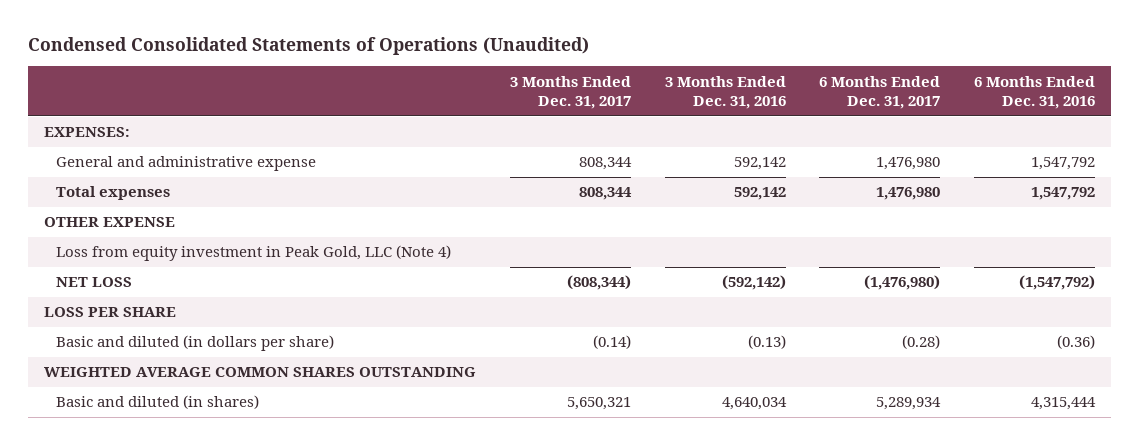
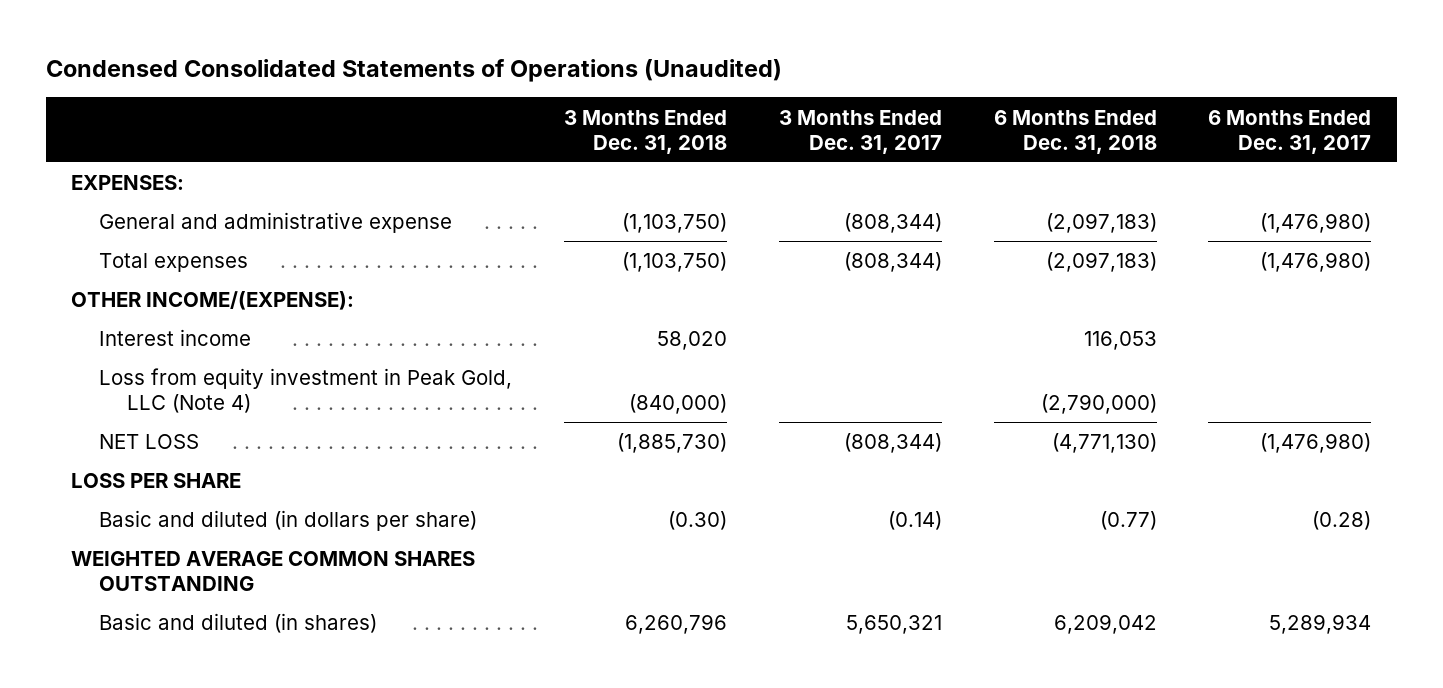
- | 3 Months Ended Dec. 31, 2017 | 3 Months Ended Dec. 31, 2016 | 6 Months Ended Dec. 31, 2017 | 6 Months Ended Dec. 31, 2016
+ | 3 Months Ended Dec. 31, 2018 | 3 Months Ended Dec. 31, 2017 | 6 Months Ended Dec. 31, 2018 | 6 Months Ended Dec. 31, 2017
- General and administrative expense | 808,344 | 592,142 | 1,476,980 | 1,547,792
- Total expenses | 808,344 | 592,142 | 1,476,980 | 1,547,792
- OTHER EXPENSE
+ General and administrative expense | (1,103,750) | (808,344) | (2,097,183) | (1,476,980)
+ Total expenses | (1,103,750) | (808,344) | (2,097,183) | (1,476,980)
+ OTHER INCOME/(EXPENSE):
+ Interest income | 58,020 | | 116,053 |

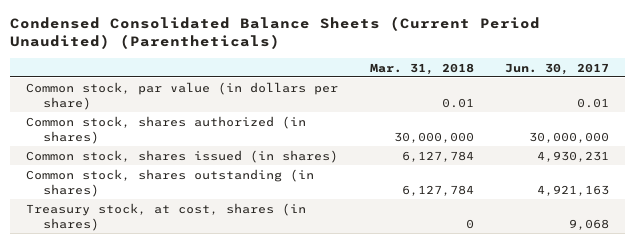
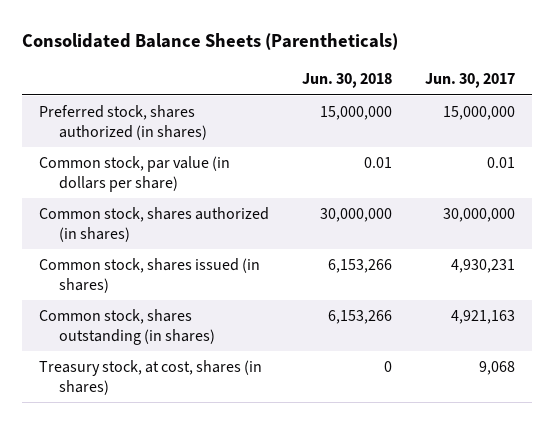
- Condensed Consolidated Balance Sheets (Current Period Unaudited) (Parentheticals)
+ Consolidated Balance Sheets (Parentheticals)
- | Mar. 31, 2018 | Jun. 30, 2017
+ | Jun. 30, 2018 | Jun. 30, 2017
+ Preferred stock, shares authorized (in shares) | 15,000,000 | 15,000,000

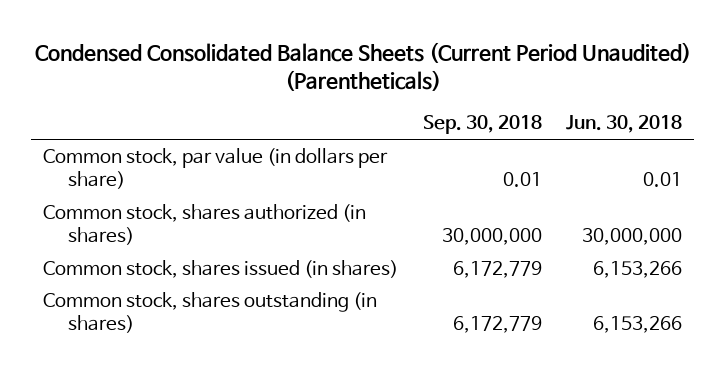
- Consolidated Balance Sheets (Parentheticals)
+ Condensed Consolidated Balance Sheets (Current Period Unaudited) (Parentheticals)
- | Jun. 30, 2018 | Jun. 30, 2017
+ | Sep. 30, 2018 | Jun. 30, 2018
- Preferred stock, shares authorized (in shares) | 15,000,000 | 15,000,000
- Treasury stock, at cost, shares (in shares) | 0 | 9,068

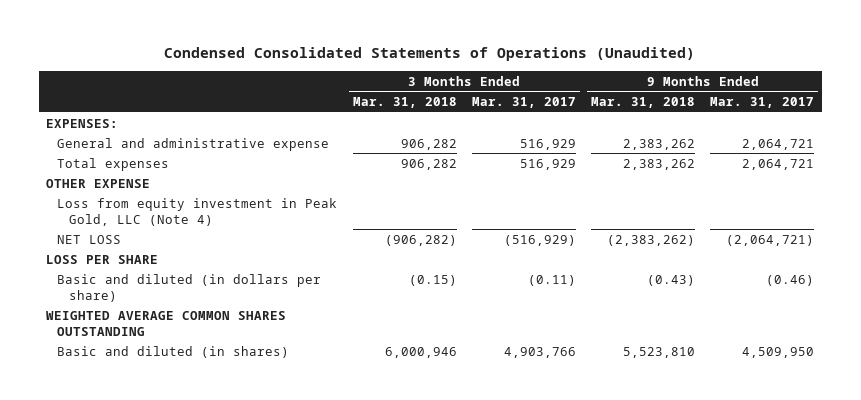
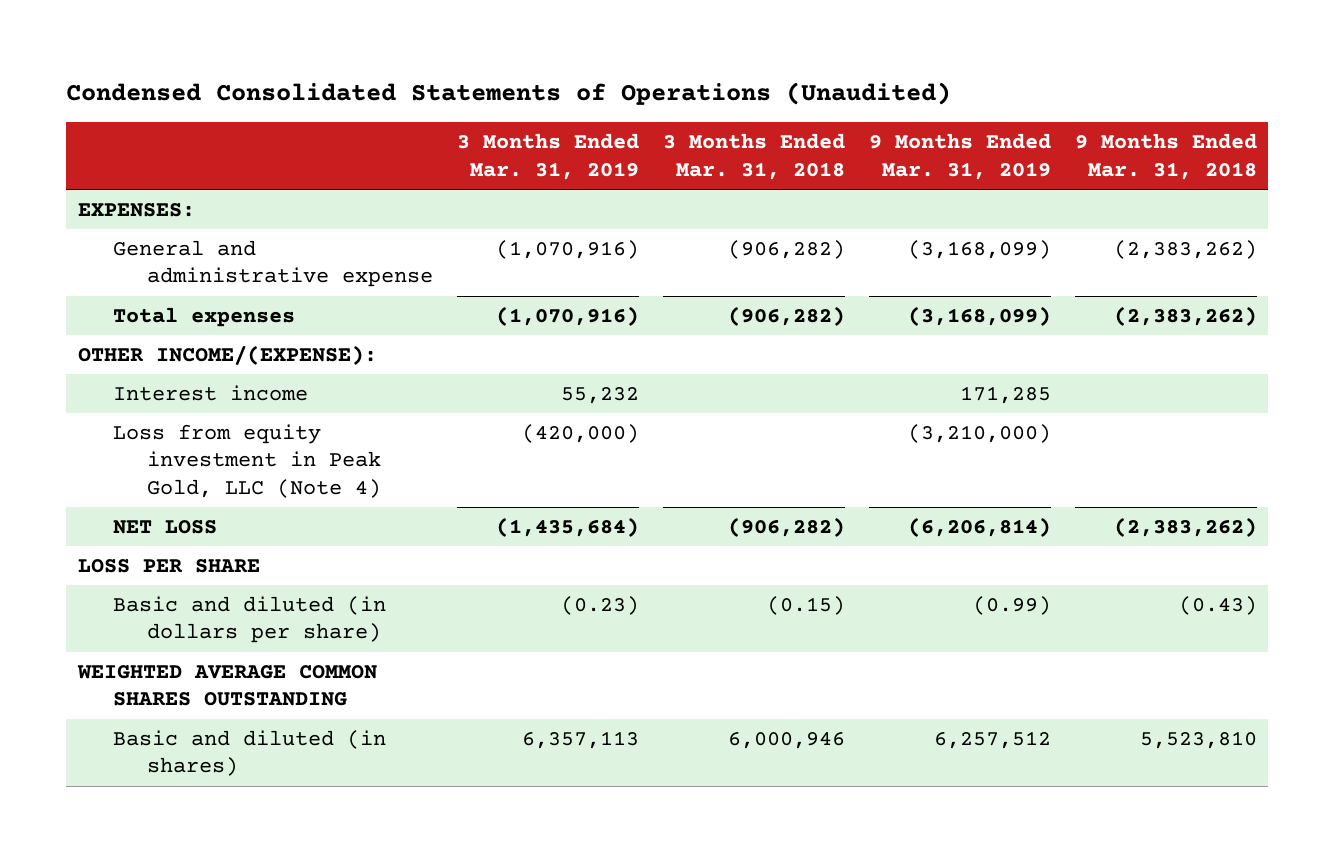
- | 3 Months Ended Mar. 31, 2018 | 3 Months Ended Mar. 31, 2017 | 9 Months Ended Mar. 31, 2018 | 9 Months Ended Mar. 31, 2017
+ | 3 Months Ended Mar. 31, 2019 | 3 Months Ended Mar. 31, 2018 | 9 Months Ended Mar. 31, 2019 | 9 Months Ended Mar. 31, 2018
- General and administrative expense | 906,282 | 516,929 | 2,383,262 | 2,064,721
- Total expenses | 906,282 | 516,929 | 2,383,262 | 2,064,721
- OTHER EXPENSE
+ General and administrative expense | (1,070,916) | (906,282) | (3,168,099) | (2,383,262)
+ Total expenses | (1,070,916) | (906,282) | (3,168,099) | (2,383,262)
+ OTHER INCOME/(EXPENSE):
+ Interest income | 55,232 | | 171,285 |

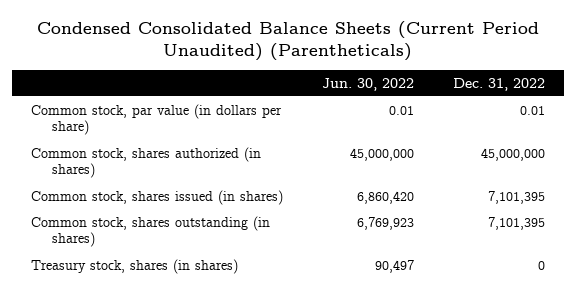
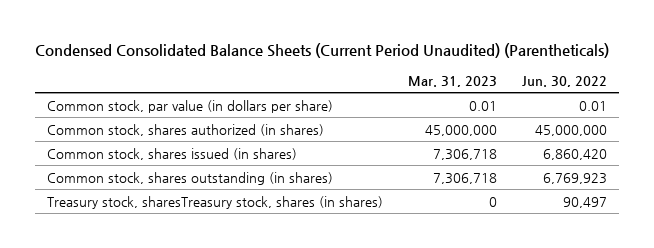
- | Jun. 30, 2022 | Dec. 31, 2022
+ | Mar. 31, 2023 | Jun. 30, 2022
- Treasury stock, shares (in shares) | 90,497 | 0
+ Treasury stock, sharesTreasury stock, shares (in shares) | 0 | 90,497

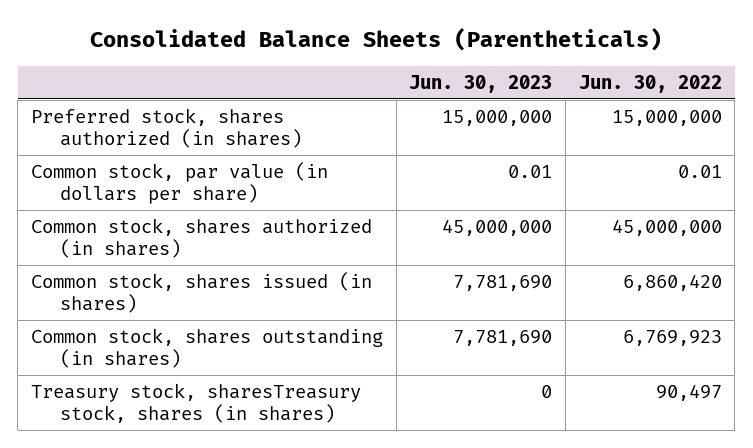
- Condensed Consolidated Balance Sheets (Current Period Unaudited) (Parentheticals)
+ Consolidated Balance Sheets (Parentheticals)
- | Mar. 31, 2023 | Jun. 30, 2022
+ | Jun. 30, 2023 | Jun. 30, 2022
+ Preferred stock, shares authorized (in shares) | 15,000,000 | 15,000,000

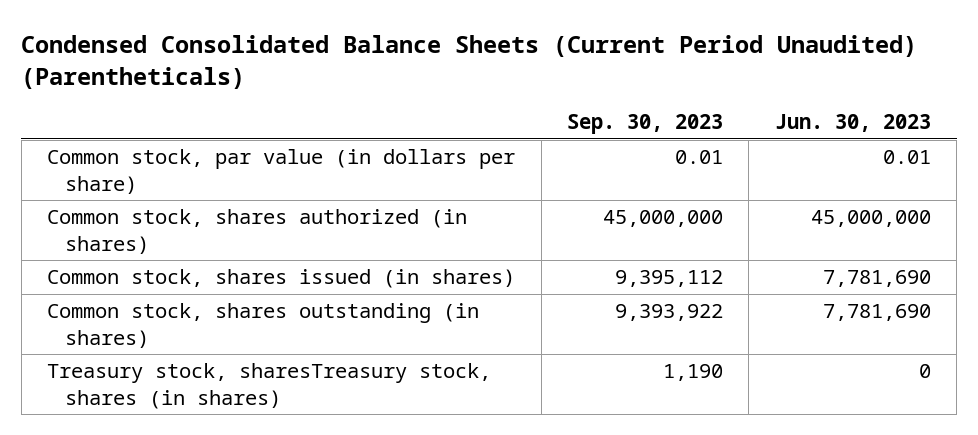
- Consolidated Balance Sheets (Parentheticals)
+ Condensed Consolidated Balance Sheets (Current Period Unaudited) (Parentheticals)
- | Jun. 30, 2023 | Jun. 30, 2022
+ | Sep. 30, 2023 | Jun. 30, 2023
- Preferred stock, shares authorized (in shares) | 15,000,000 | 15,000,000

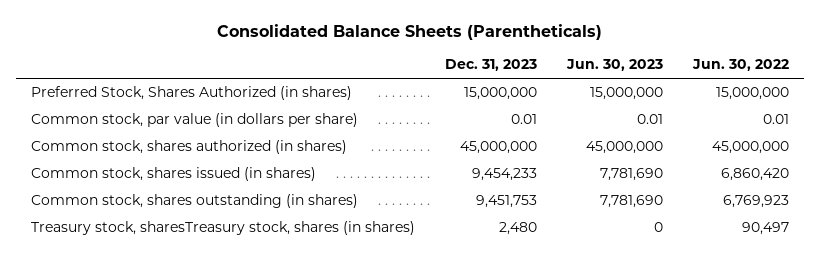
- Condensed Consolidated Balance Sheets (Current Period Unaudited) (Parentheticals)
+ Consolidated Balance Sheets (Parentheticals)
- | Sep. 30, 2023 | Jun. 30, 2023
+ | Dec. 31, 2023 | Jun. 30, 2023 | Jun. 30, 2022
+ Preferred Stock, Shares Authorized (in shares) | 15,000,000 | 15,000,000 | 15,000,000

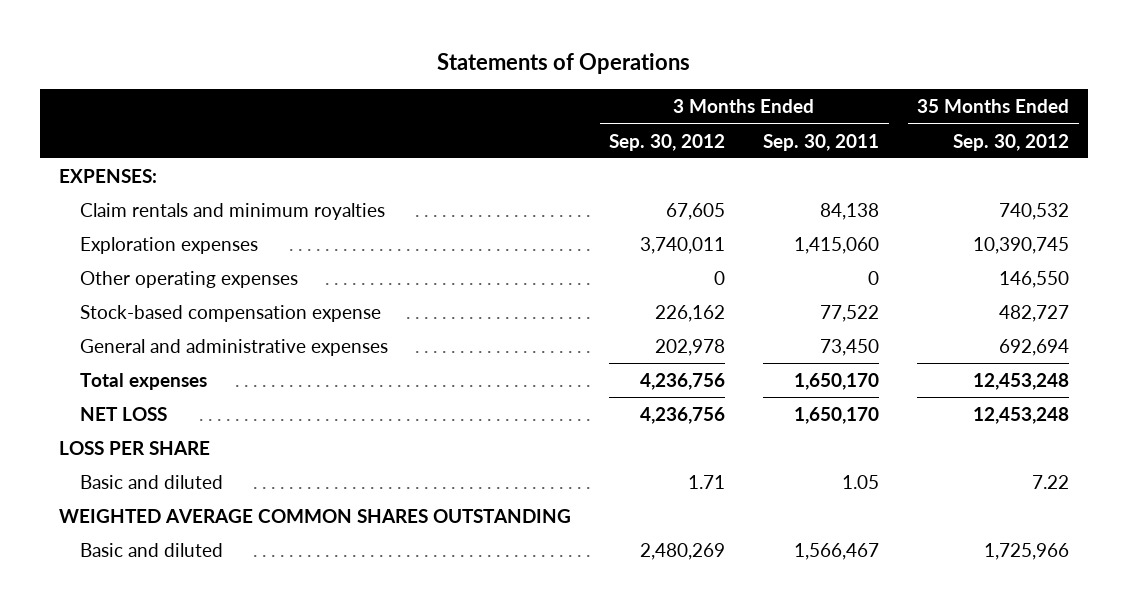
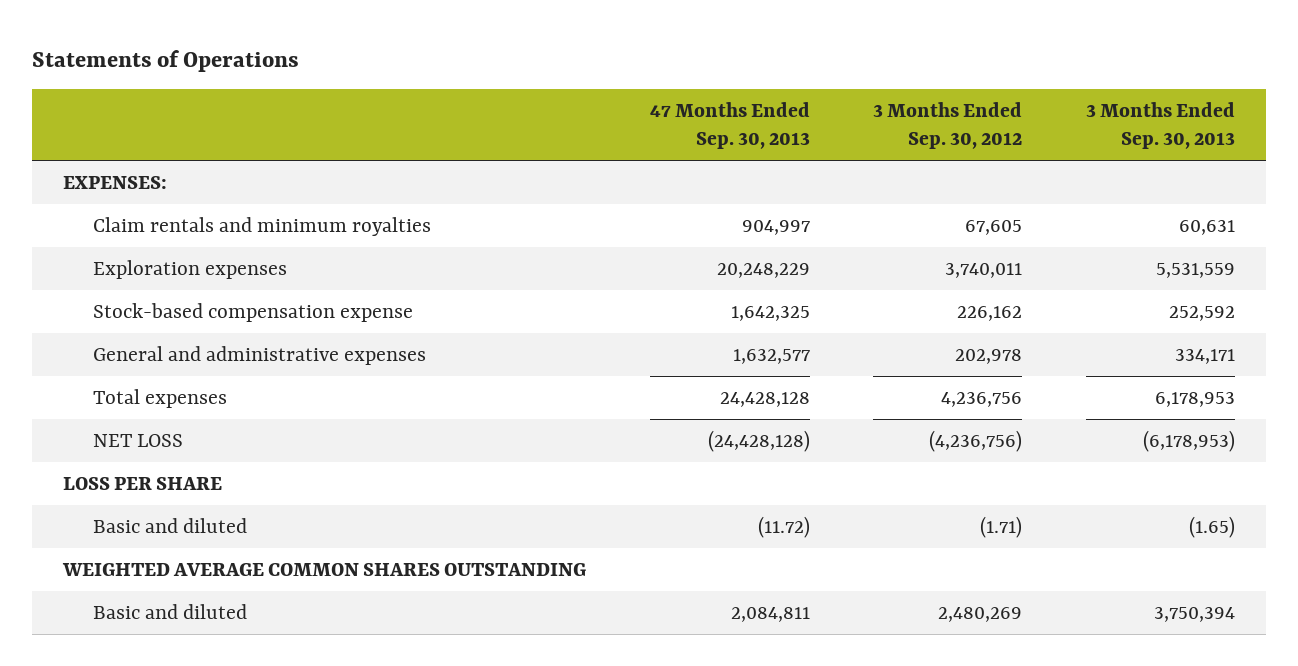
- | 3 Months Ended Sep. 30, 2012 | 3 Months Ended Sep. 30, 2011 | 35 Months Ended Sep. 30, 2012
+ | 47 Months Ended Sep. 30, 2013 | 3 Months Ended Sep. 30, 2012 | 3 Months Ended Sep. 30, 2013
- Other operating expenses | 0 | 0 | 146,550
- NET LOSS | 4,236,756 | 1,650,170 | 12,453,248
+ NET LOSS | (24,428,128) | (4,236,756) | (6,178,953)
- Basic and diluted | 1.71 | 1.05 | 7.22
+ Basic and diluted | (11.72) | (1.71) | (1.65)

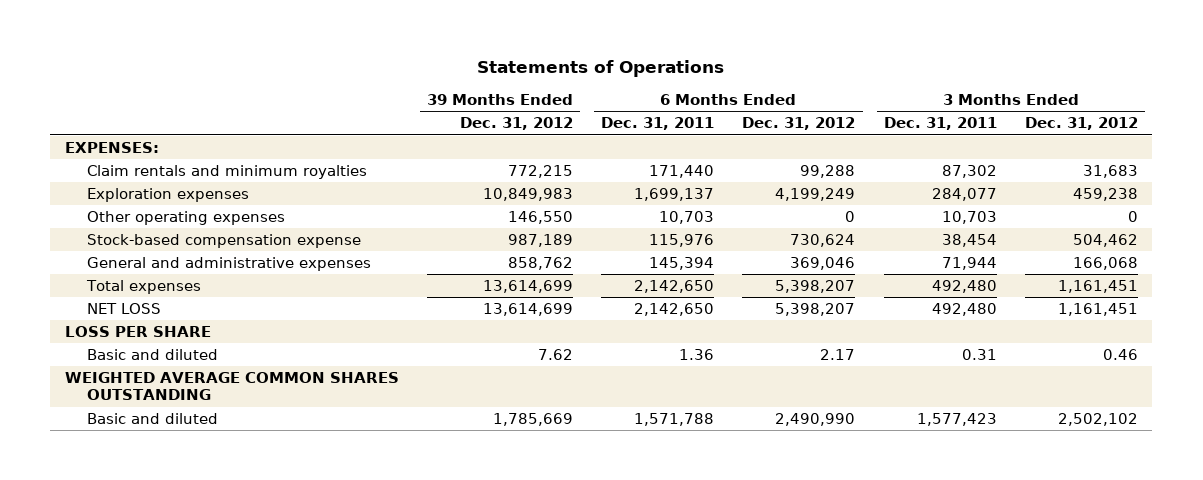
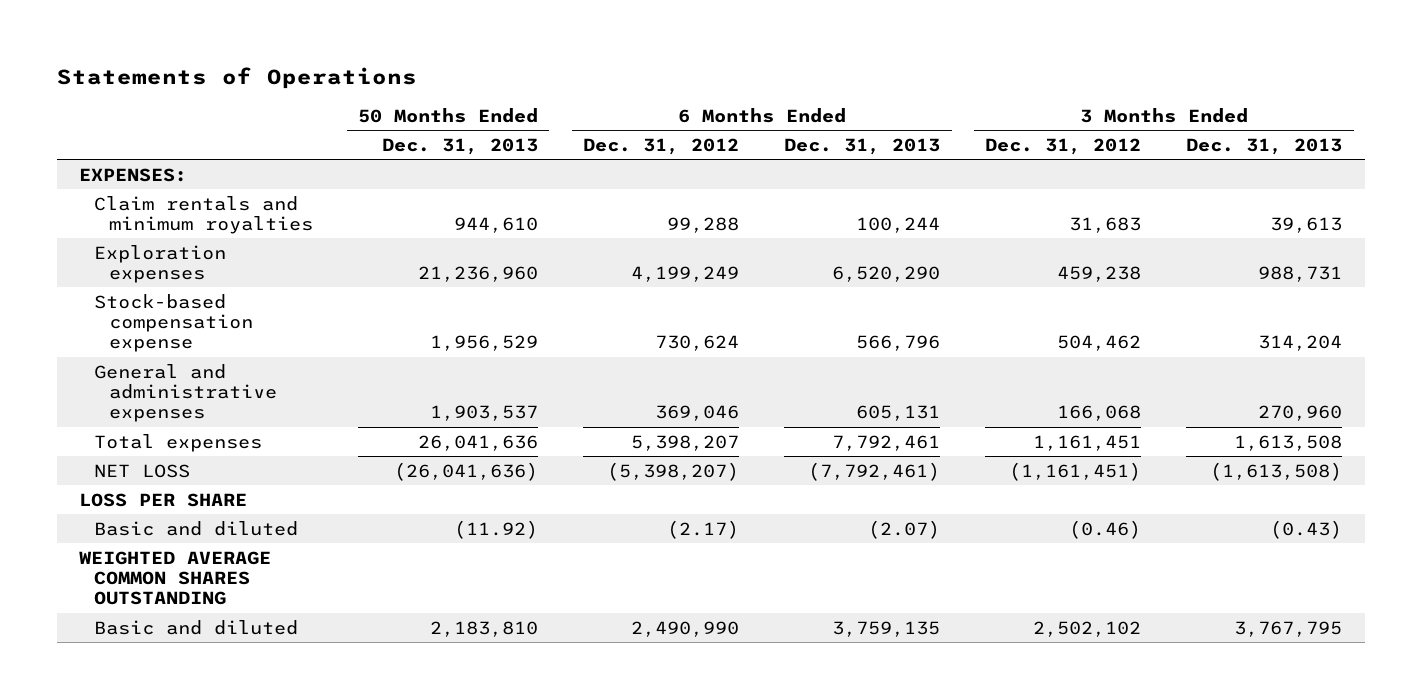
- | 39 Months Ended Dec. 31, 2012 | 6 Months Ended Dec. 31, 2011 | 6 Months Ended Dec. 31, 2012 | 3 Months Ended Dec. 31, 2011 | 3 Months Ended Dec. 31, 2012
+ | 50 Months Ended Dec. 31, 2013 | 6 Months Ended Dec. 31, 2012 | 6 Months Ended Dec. 31, 2013 | 3 Months Ended Dec. 31, 2012 | 3 Months Ended Dec. 31, 2013
- Other operating expenses | 146,550 | 10,703 | 0 | 10,703 | 0
- NET LOSS | 13,614,699 | 2,142,650 | 5,398,207 | 492,480 | 1,161,451
+ NET LOSS | (26,041,636) | (5,398,207) | (7,792,461) | (1,161,451) | (1,613,508)
- Basic and diluted | 7.62 | 1.36 | 2.17 | 0.31 | 0.46
+ Basic and diluted | (11.92) | (2.17) | (2.07) | (0.46) | (0.43)

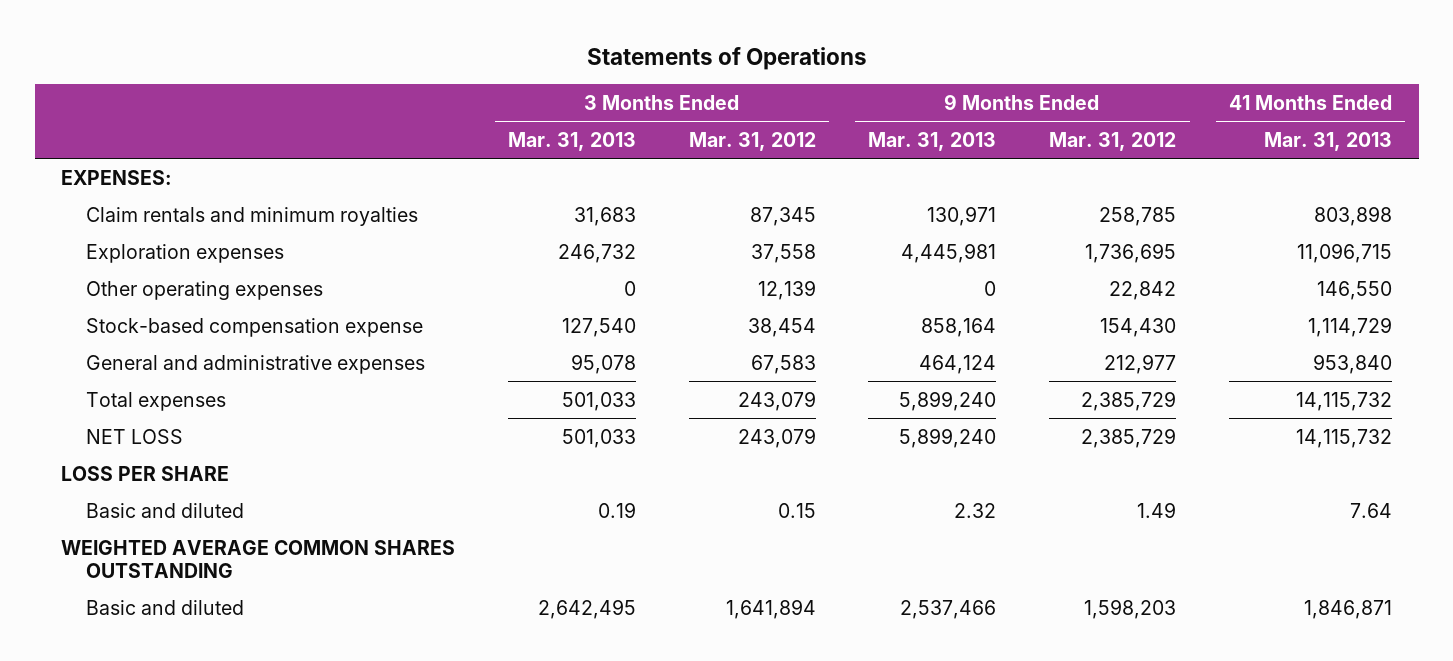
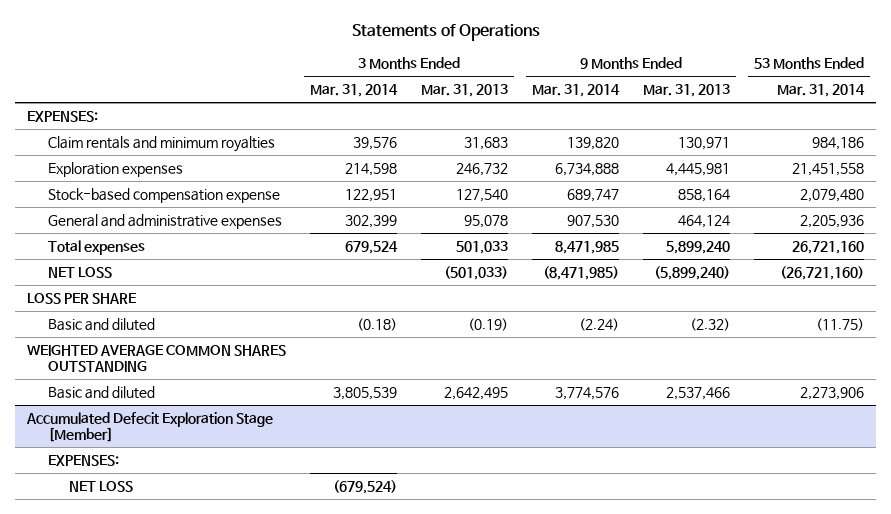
- | 3 Months Ended Mar. 31, 2013 | 3 Months Ended Mar. 31, 2012 | 9 Months Ended Mar. 31, 2013 | 9 Months Ended Mar. 31, 2012 | 41 Months Ended Mar. 31, 2013
+ | 3 Months Ended Mar. 31, 2014 | 3 Months Ended Mar. 31, 2013 | 9 Months Ended Mar. 31, 2014 | 9 Months Ended Mar. 31, 2013 | 53 Months Ended Mar. 31, 2014
- Other operating expenses | 0 | 12,139 | 0 | 22,842 | 146,550
- NET LOSS | 501,033 | 243,079 | 5,899,240 | 2,385,729 | 14,115,732
+ NET LOSS | | (501,033) | (8,471,985) | (5,899,240) | (26,721,160)
- Basic and diluted | 0.19 | 0.15 | 2.32 | 1.49 | 7.64
+ Basic and diluted | (0.18) | (0.19) | (2.24) | (2.32) | (11.75)
+ Accumulated Defecit Exploration Stage [Member]
+ EXPENSES:
+ NET LOSS | (679,524) | | | |

